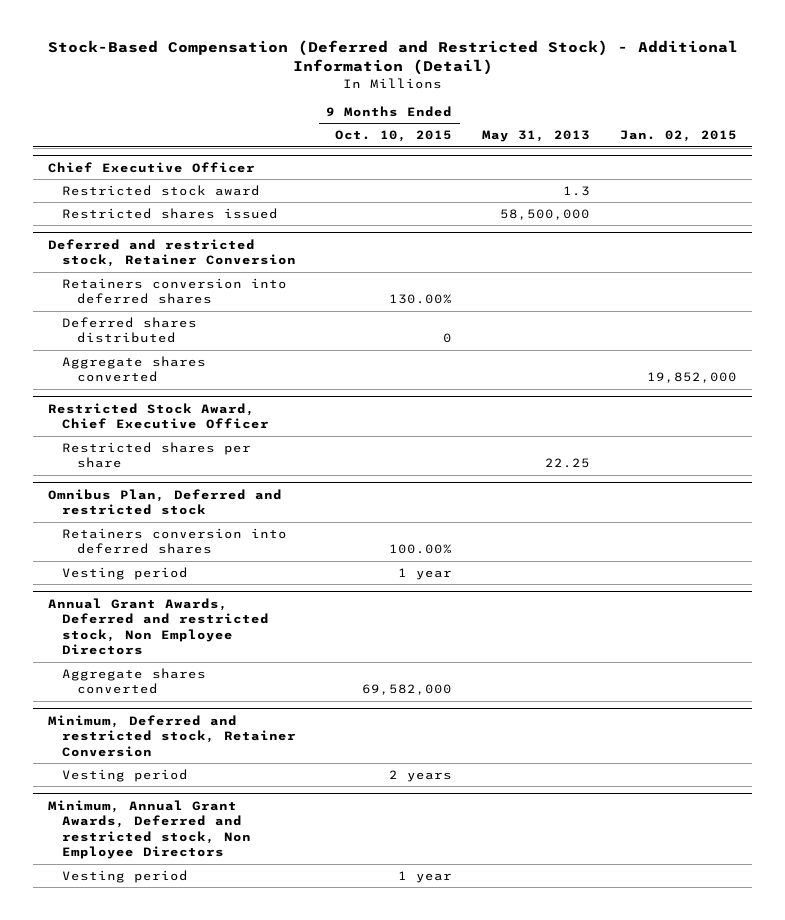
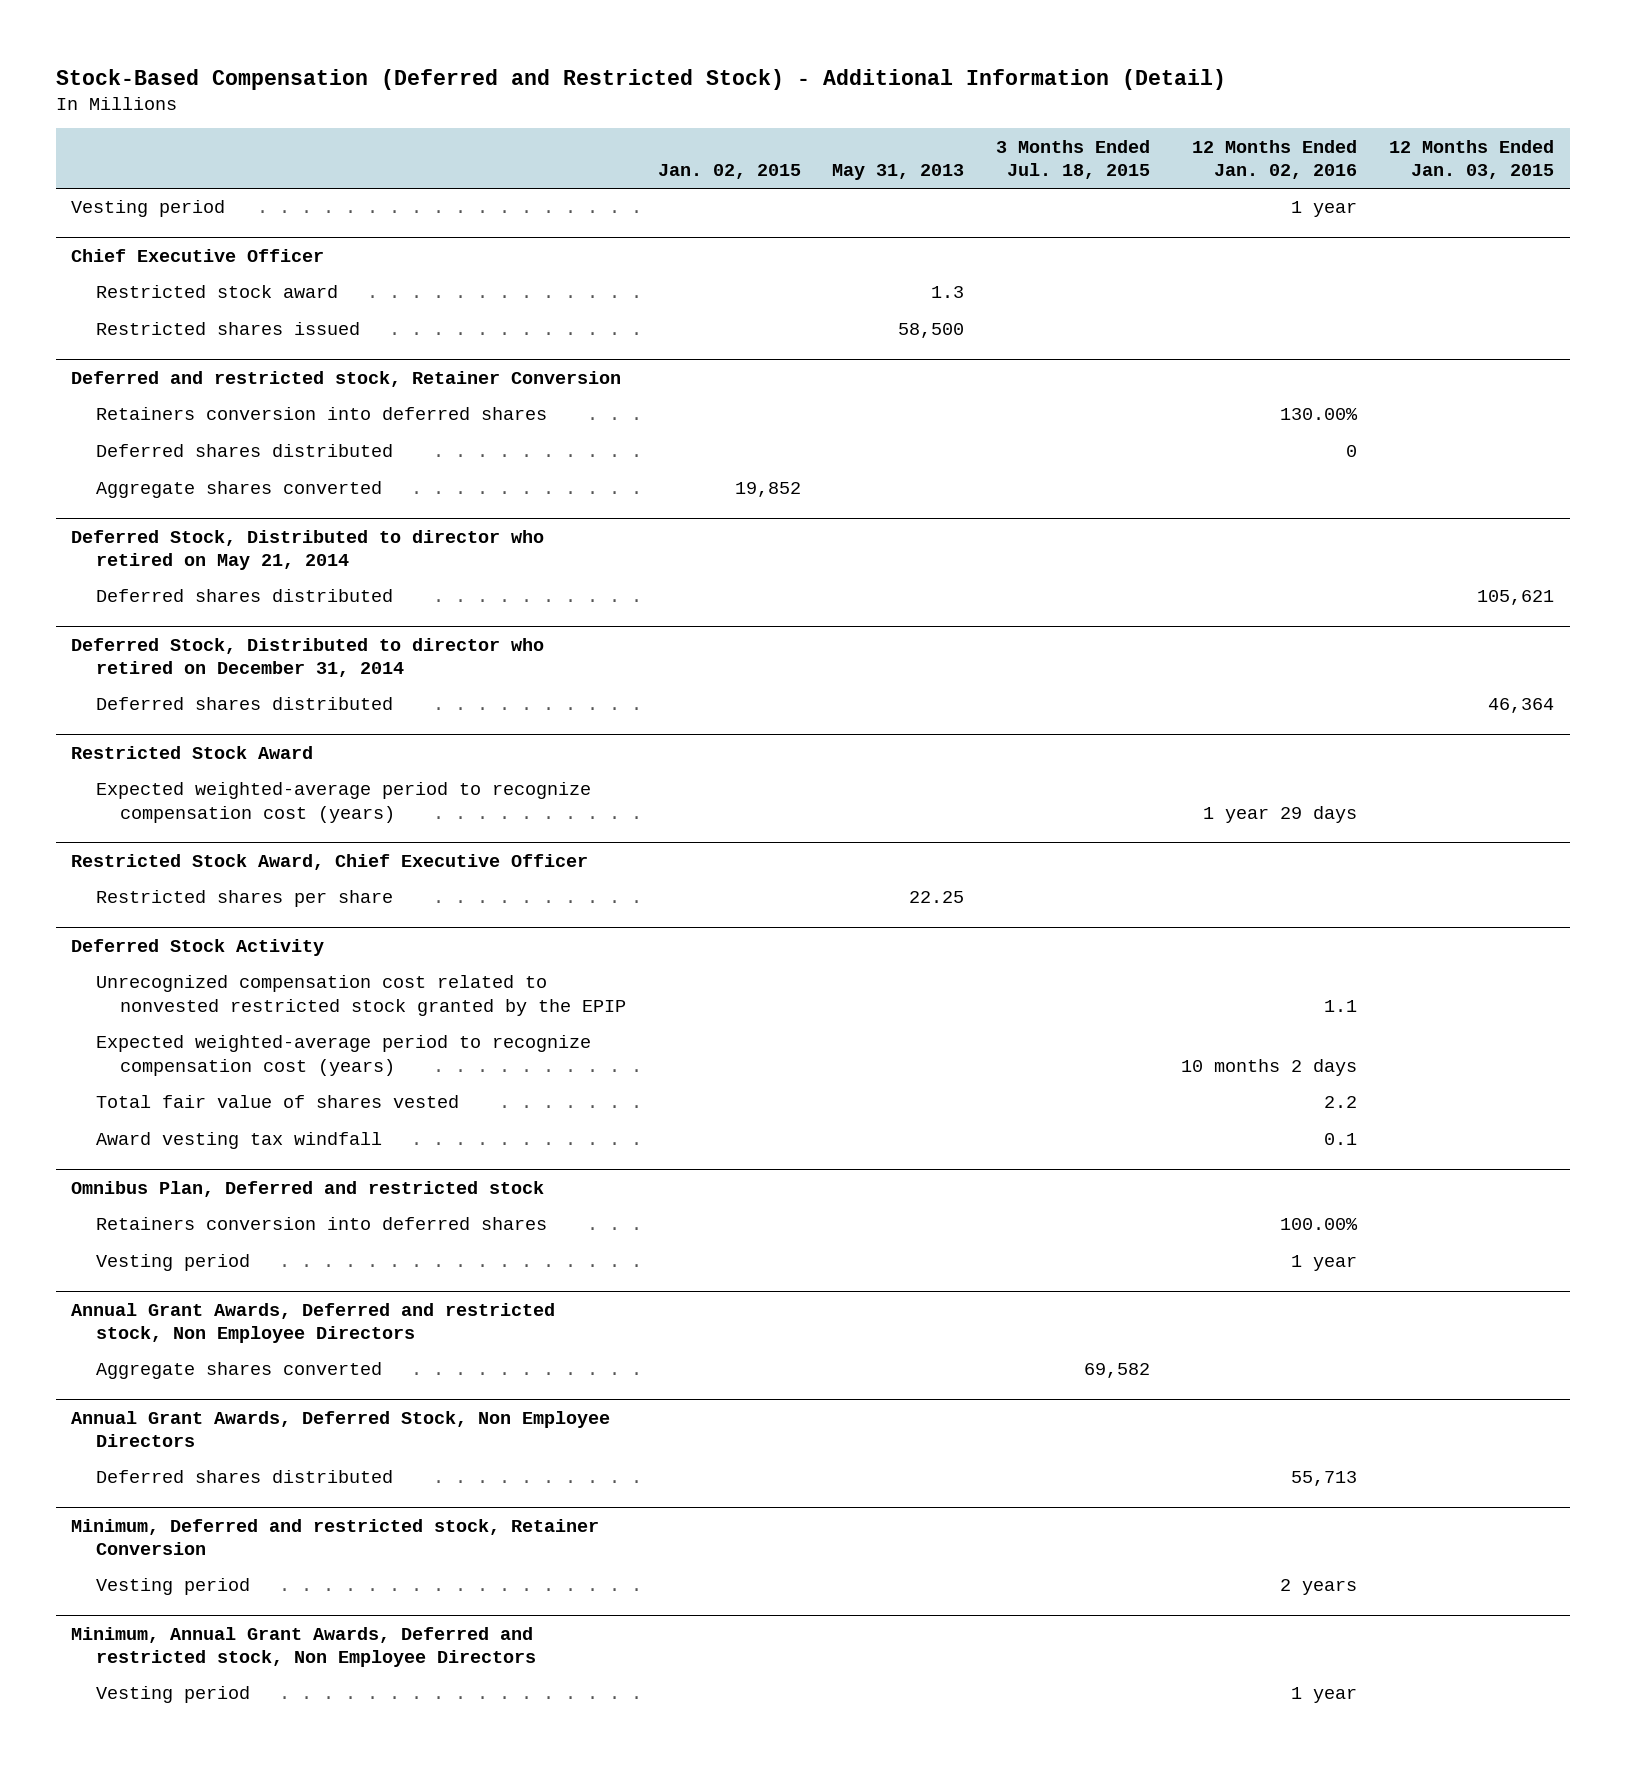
- | 9 Months Ended Oct. 10, 2015 | May 31, 2013 | Jan. 02, 2015
+ | Jan. 02, 2015 | May 31, 2013 | 3 Months Ended Jul. 18, 2015 | 12 Months Ended Jan. 02, 2016 | 12 Months Ended Jan. 03, 2015
+ Vesting period | | | | 1 year |
@ Chief Executive Officer
- Restricted shares issued | | 58,500,000 |
+ Restricted shares issued | | 58,500 | | |
@ Deferred and restricted stock, Retainer Conversion
- Aggregate shares converted | | | 19,852,000
+ Aggregate shares converted | 19,852 | | | |
+ Deferred Stock, Distributed to director who retired on May 21, 2014
+ Deferred shares distributed | | | | | 105,621
+ Deferred Stock, Distributed to director who retired on December 31, 2014
+ Deferred shares distributed | | | | | 46,364
+ Restricted Stock Award
+ Expected weighted-average period to recognize compensation cost (years) | | | | 1 year 29 days |
+ Deferred Stock Activity
+ Unrecognized compensation cost related to nonvested restricted stock granted by the EPIP | | | | 1.1 |
+ Expected weighted-average period to recognize compensation cost (years) | | | | 10 months 2 days |
+ Total fair value of shares vested | | | | 2.2 |
+ Award vesting tax windfall | | | | 0.1 |
+ Annual Grant Awards, Deferred Stock, Non Employee Directors
+ Deferred shares distributed | | | | 55,713 |

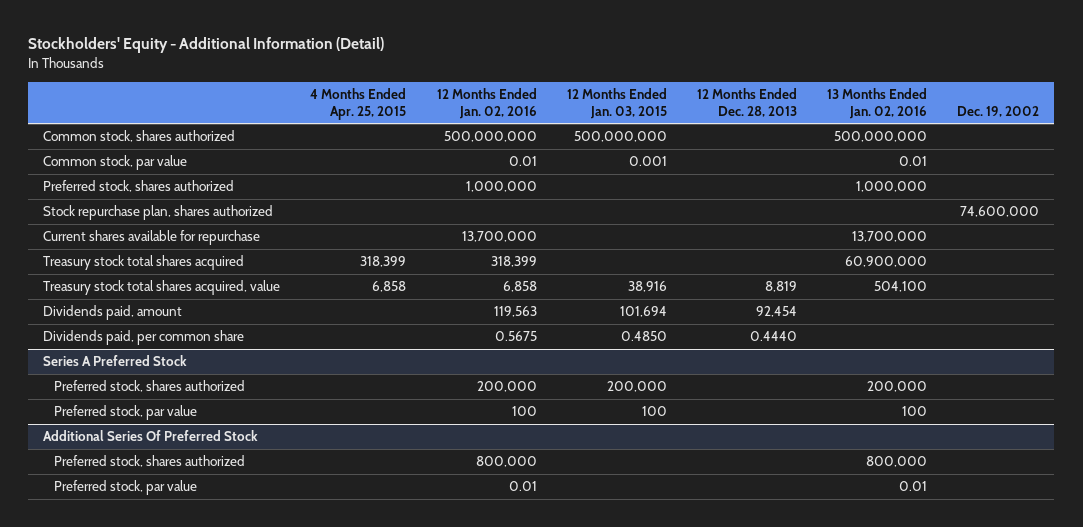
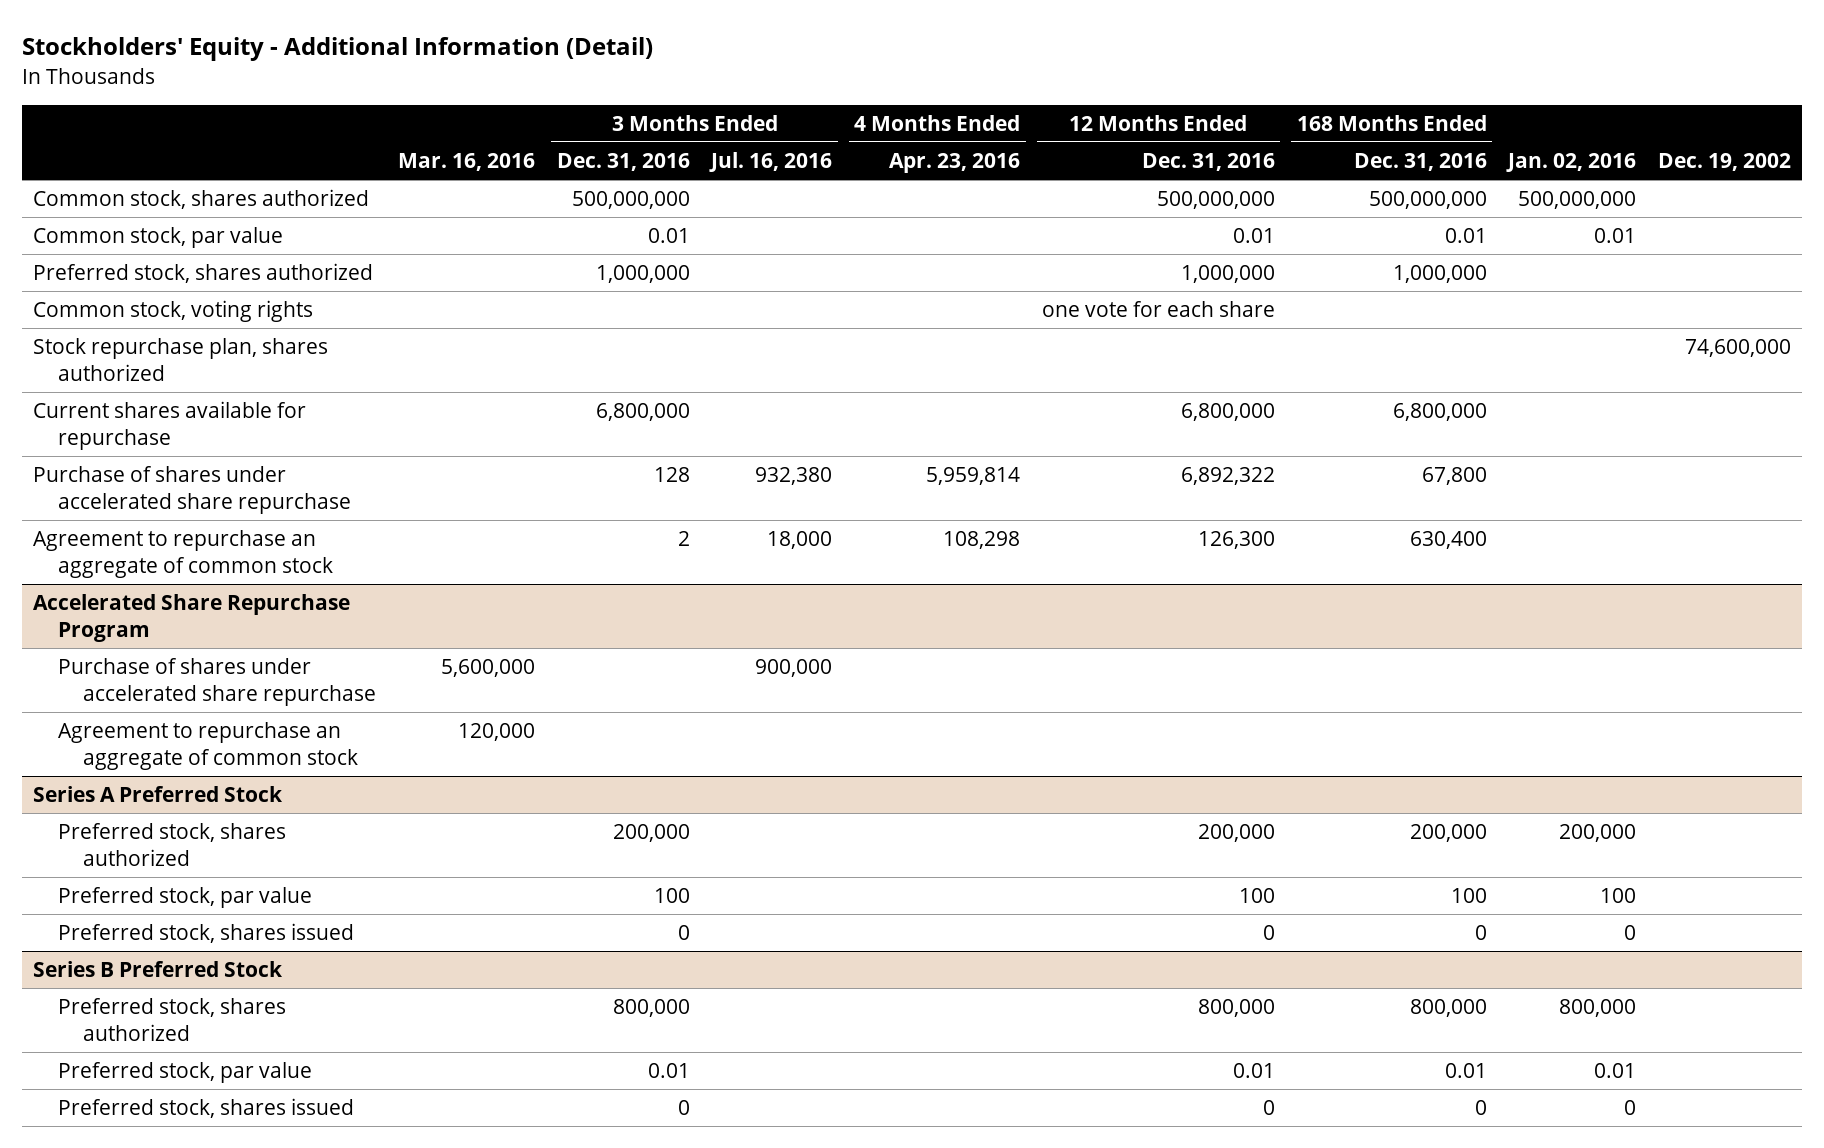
- | 4 Months Ended Apr. 25, 2015 | 12 Months Ended Jan. 02, 2016 | 12 Months Ended Jan. 03, 2015 | 12 Months Ended Dec. 28, 2013 | 13 Months Ended Jan. 02, 2016 | Dec. 19, 2002
+ | Mar. 16, 2016 | 3 Months Ended Dec. 31, 2016 | 3 Months Ended Jul. 16, 2016 | 4 Months Ended Apr. 23, 2016 | 12 Months Ended Dec. 31, 2016 | 168 Months Ended Dec. 31, 2016 | Jan. 02, 2016 | Dec. 19, 2002
+ Common stock, voting rights | | | | | one vote for each share | | |
- Treasury stock total shares acquired | 318,399 | 318,399 | | | 60,900,000 |
- Treasury stock total shares acquired, value | 6,858 | 6,858 | 38,916 | 8,819 | 504,100 |
- Dividends paid, amount | | 119,563 | 101,694 | 92,454 | |
- Dividends paid, per common share | | 0.5675 | 0.4850 | 0.4440 | |
+ Purchase of shares under accelerated share repurchase | | 128 | 932,380 | 5,959,814 | 6,892,322 | 67,800 | |
+ Agreement to repurchase an aggregate of common stock | | 2 | 18,000 | 108,298 | 126,300 | 630,400 | |
+ Accelerated Share Repurchase Program
+ Purchase of shares under accelerated share repurchase | 5,600,000 | | 900,000 | | | | |
+ Agreement to repurchase an aggregate of common stock | 120,000 | | | | | | |
- Additional Series Of Preferred Stock
- Preferred stock, shares authorized | | 800,000 | | | 800,000 |
- Preferred stock, par value | | 0.01 | | | 0.01 |
@ Series A Preferred Stock
+ Preferred stock, shares issued | | 0 | | | 0 | 0 | 0 |
+ Series B Preferred Stock
+ Preferred stock, shares authorized | | 800,000 | | | 800,000 | 800,000 | 800,000 |
+ Preferred stock, par value | | 0.01 | | | 0.01 | 0.01 | 0.01 |
+ Preferred stock, shares issued | | 0 | | | 0 | 0 | 0 |

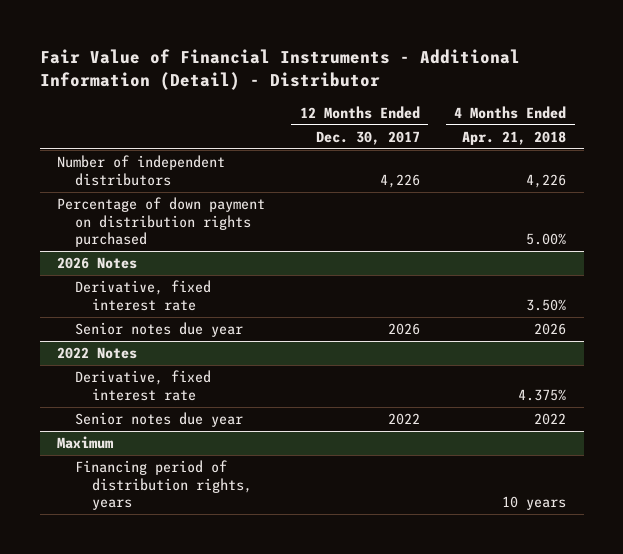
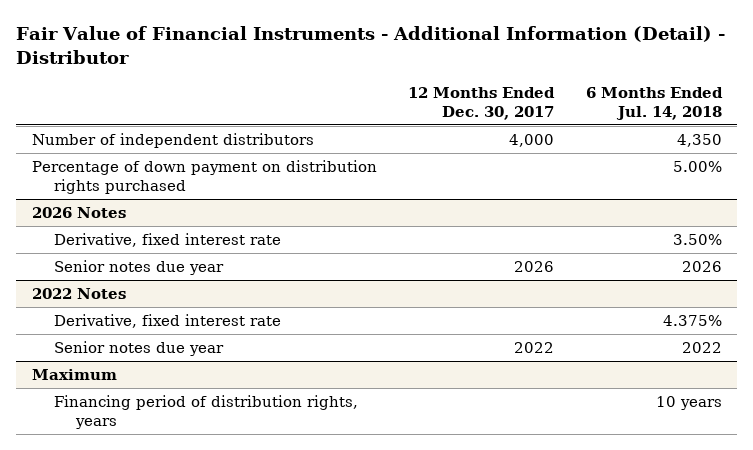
- | 12 Months Ended Dec. 30, 2017 | 4 Months Ended Apr. 21, 2018
+ | 12 Months Ended Dec. 30, 2017 | 6 Months Ended Jul. 14, 2018
- Number of independent distributors | 4,226 | 4,226
+ Number of independent distributors | 4,000 | 4,350

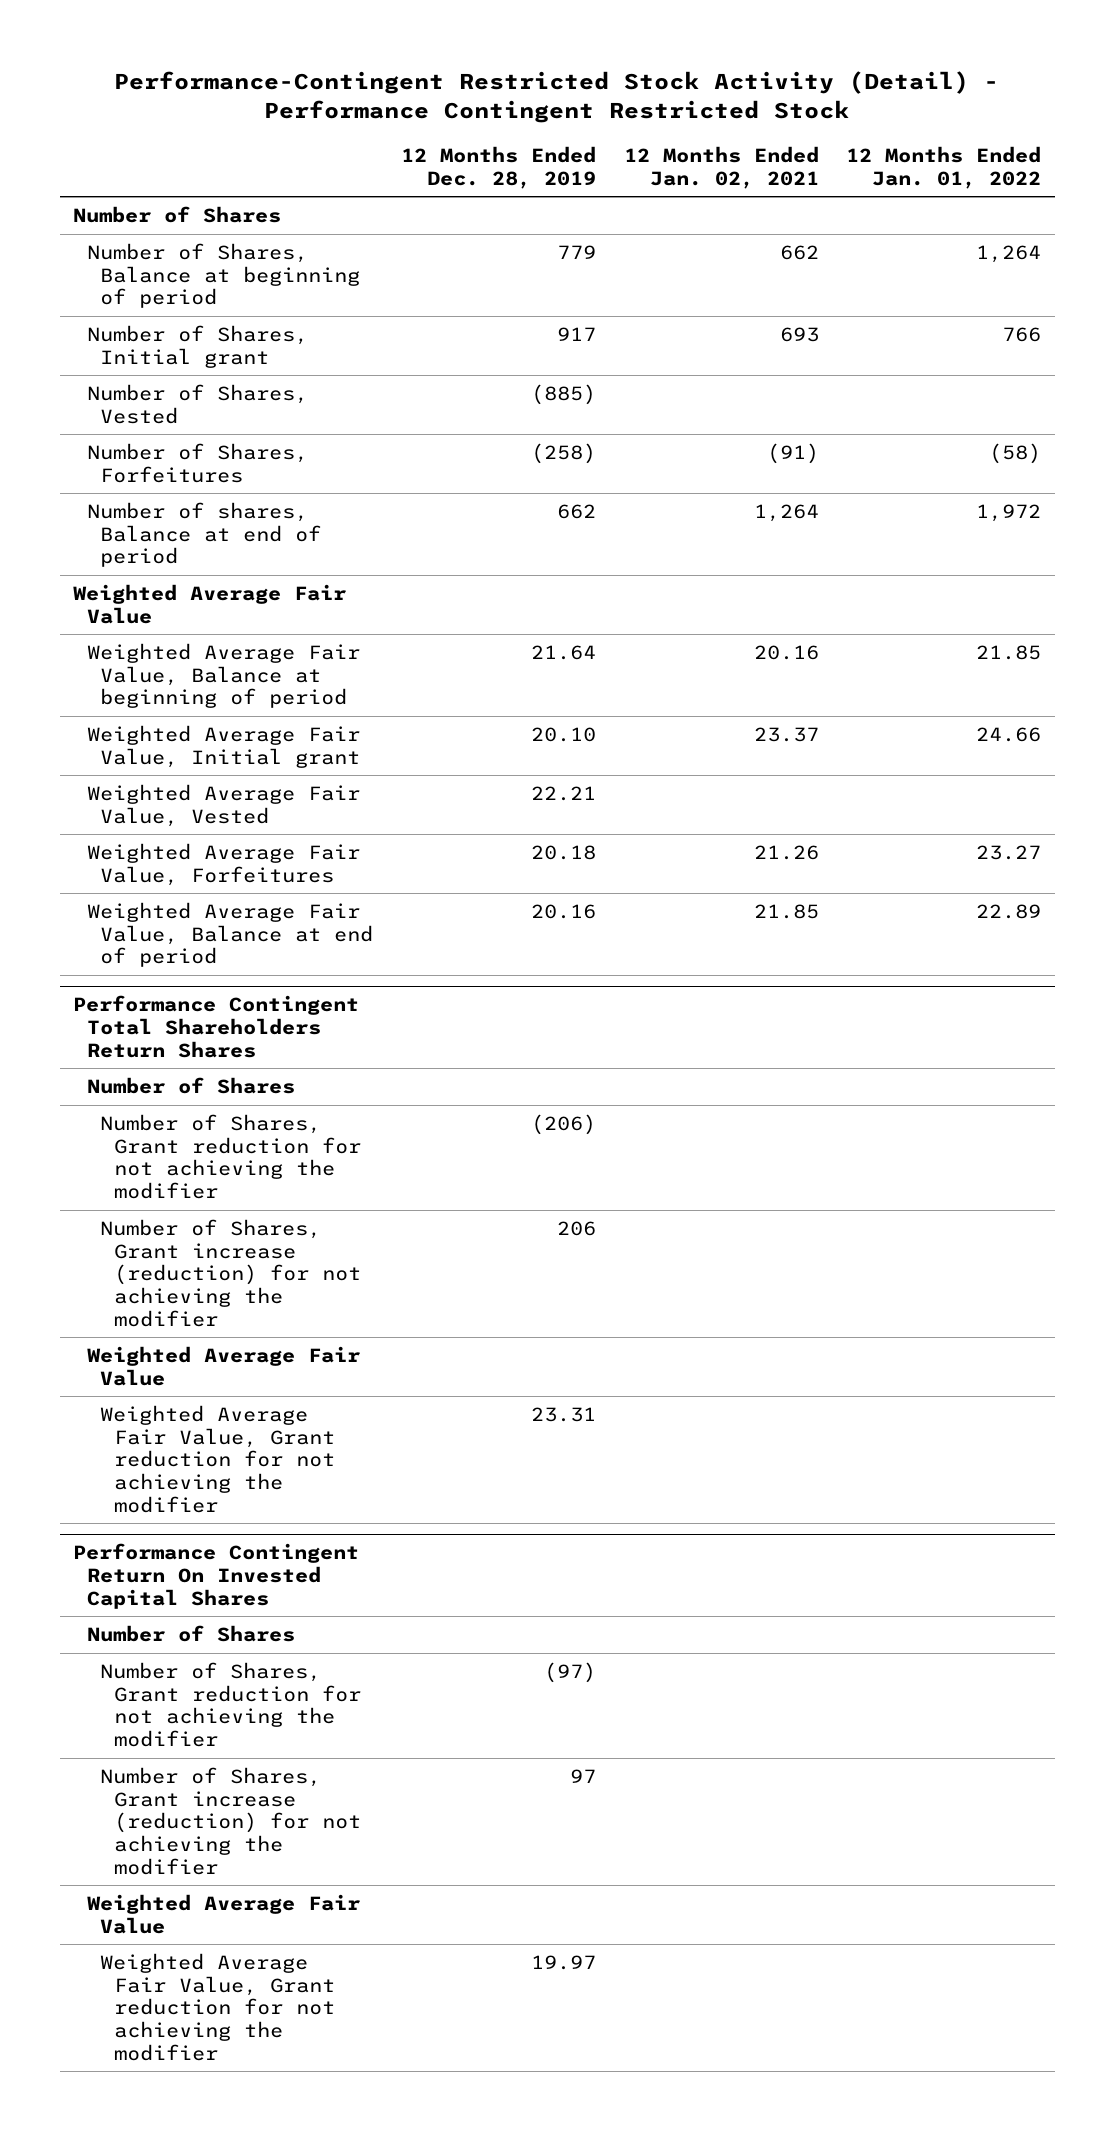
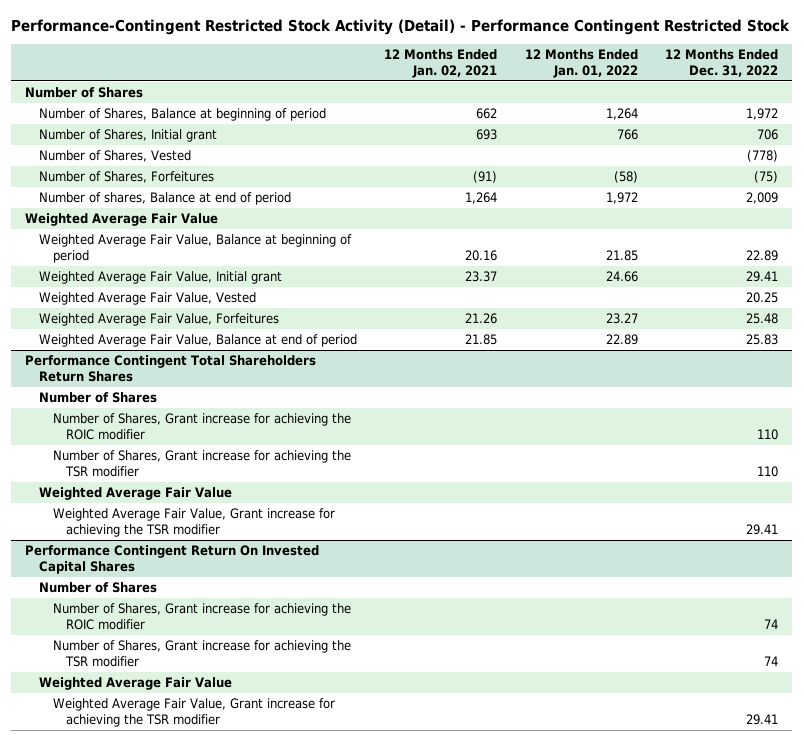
- | 12 Months Ended Dec. 28, 2019 | 12 Months Ended Jan. 02, 2021 | 12 Months Ended Jan. 01, 2022
+ | 12 Months Ended Jan. 02, 2021 | 12 Months Ended Jan. 01, 2022 | 12 Months Ended Dec. 31, 2022
@ Performance Contingent Total Shareholders Return Shares
- Number of Shares, Grant reduction for not achieving the modifier | (206) | |
- Number of Shares, Grant increase (reduction) for not achieving the modifier | 206 | |
+ Number of Shares, Grant increase for achieving the ROIC modifier | | | 110
+ Number of Shares, Grant increase for achieving the TSR modifier | | | 110
- Weighted Average Fair Value, Grant reduction for not achieving the modifier | 23.31 | |
+ Weighted Average Fair Value, Grant increase for achieving the TSR modifier | | | 29.41
@ Performance Contingent Return On Invested Capital Shares
- Number of Shares, Grant reduction for not achieving the modifier | (97) | |
- Number of Shares, Grant increase (reduction) for not achieving the modifier | 97 | |
+ Number of Shares, Grant increase for achieving the ROIC modifier | | | 74
+ Number of Shares, Grant increase for achieving the TSR modifier | | | 74
- Weighted Average Fair Value, Grant reduction for not achieving the modifier | 19.97 | |
+ Weighted Average Fair Value, Grant increase for achieving the TSR modifier | | | 29.41

